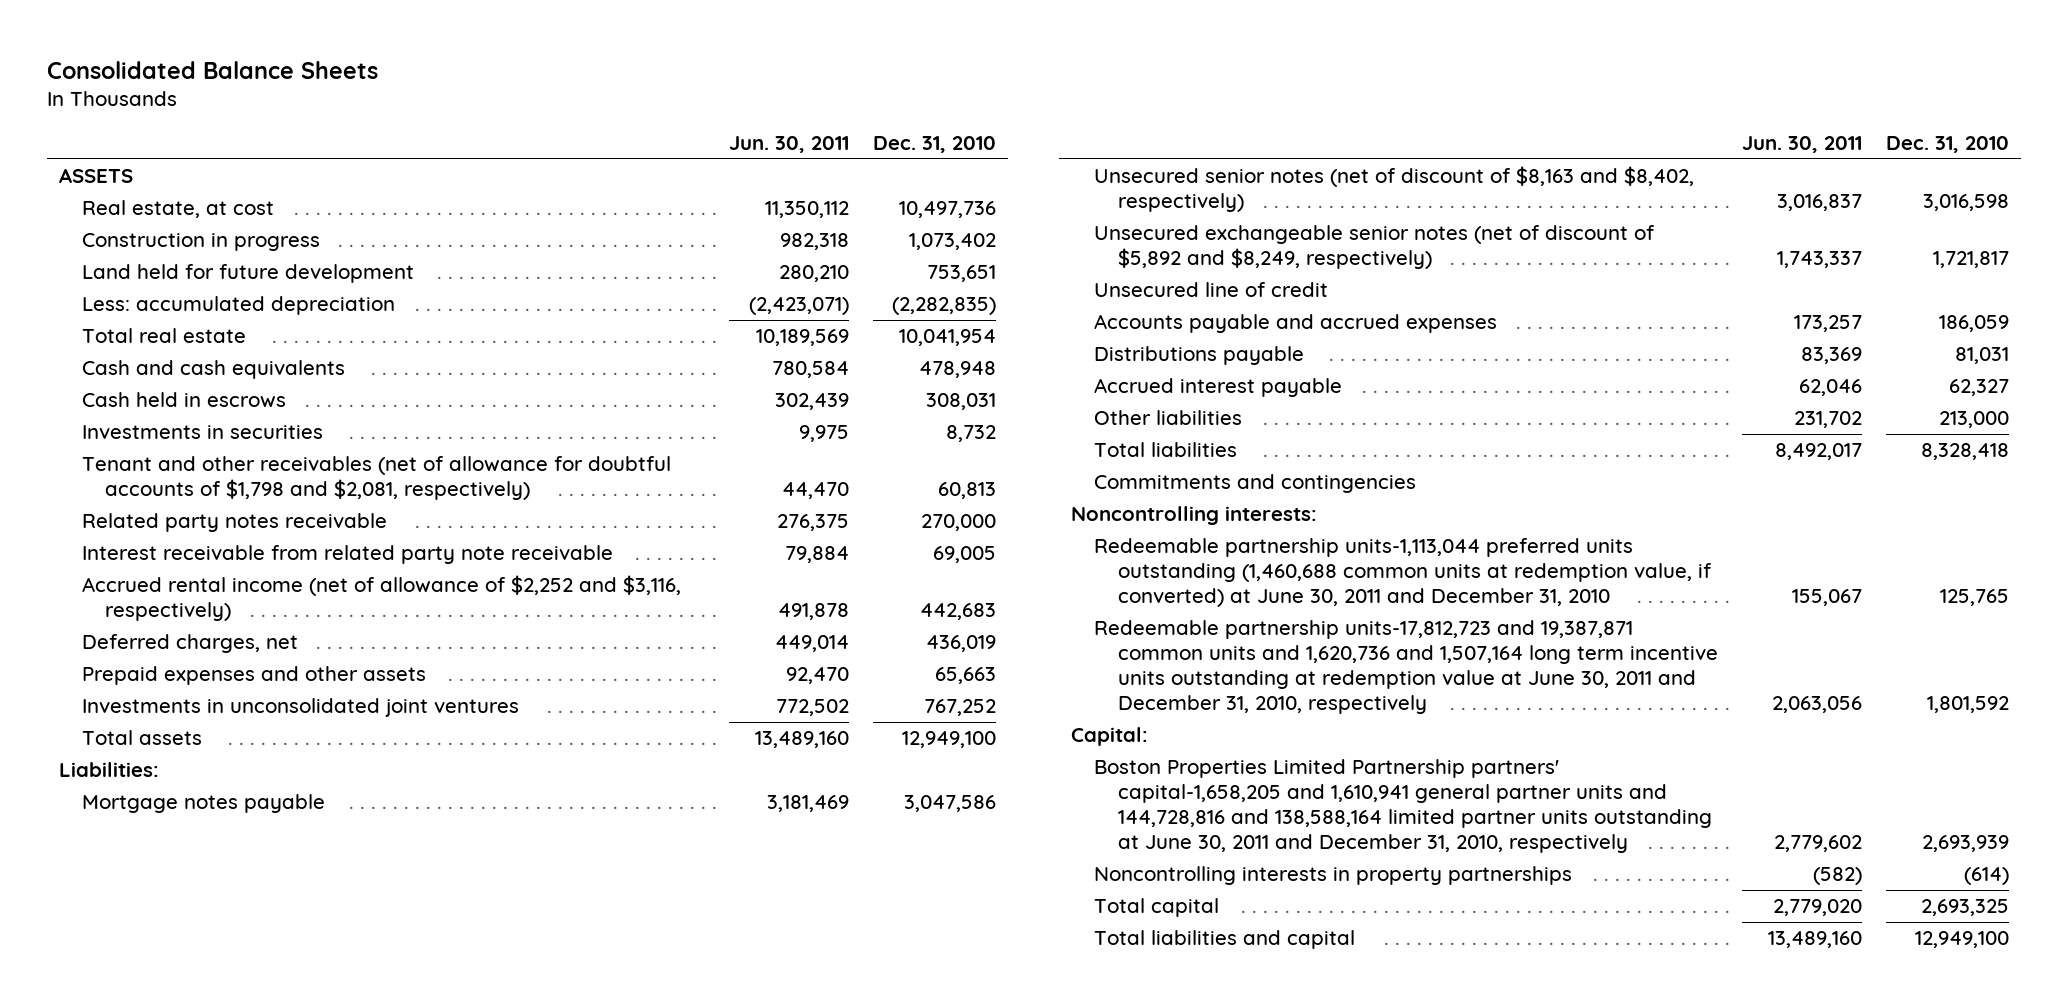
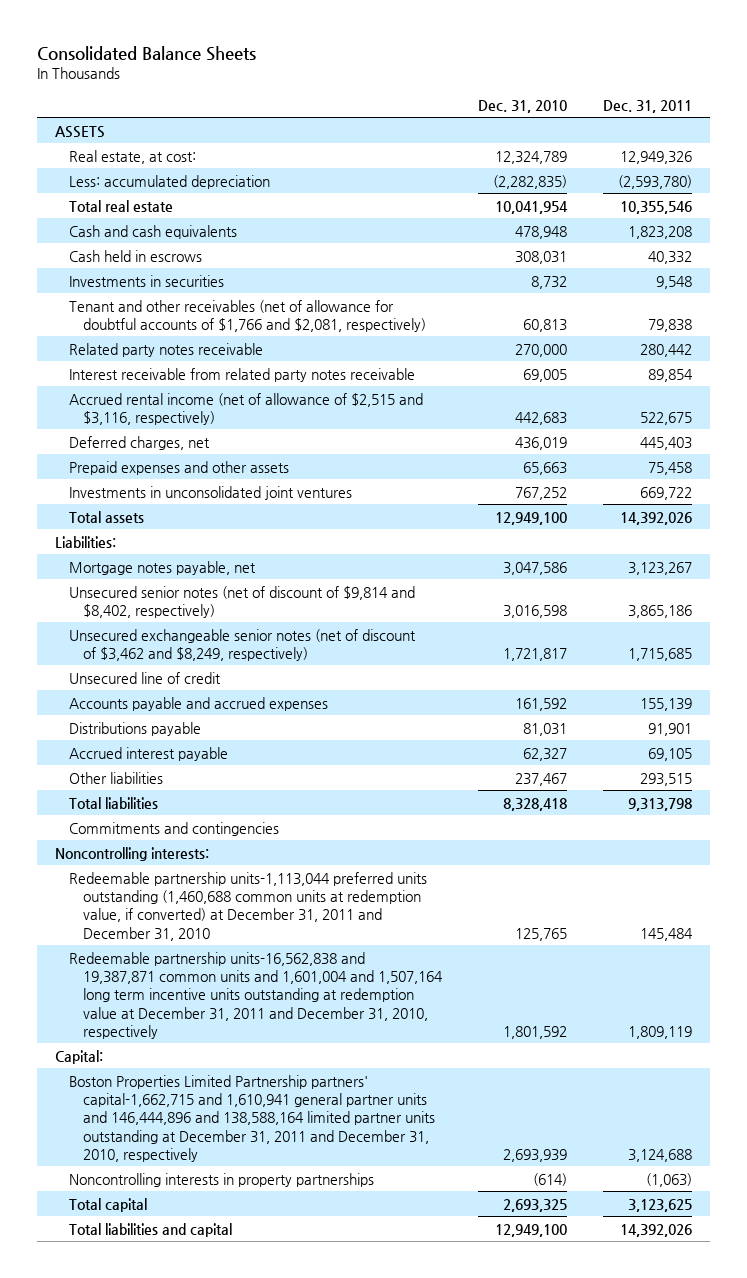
- | Jun. 30, 2011 | Dec. 31, 2010
+ | Dec. 31, 2010 | Dec. 31, 2011
- Real estate, at cost | 11,350,112 | 10,497,736
- Construction in progress | 982,318 | 1,073,402
- Land held for future development | 280,210 | 753,651
+ Real estate, at cost: | 12,324,789 | 12,949,326
- Tenant and other receivables (net of allowance for doubtful accounts of $1,798 and $2,081, respectively) | 44,470 | 60,813
+ Tenant and other receivables (net of allowance for doubtful accounts of $1,766 and $2,081, respectively) | 60,813 | 79,838
- Interest receivable from related party note receivable | 79,884 | 69,005
- Accrued rental income (net of allowance of $2,252 and $3,116, respectively) | 491,878 | 442,683
+ Interest receivable from related party notes receivable | 69,005 | 89,854
+ Accrued rental income (net of allowance of $2,515 and $3,116, respectively) | 442,683 | 522,675
- Mortgage notes payable | 3,181,469 | 3,047,586
- Unsecured senior notes (net of discount of $8,163 and $8,402, respectively) | 3,016,837 | 3,016,598
- Unsecured exchangeable senior notes (net of discount of $5,892 and $8,249, respectively) | 1,743,337 | 1,721,817
+ Mortgage notes payable, net | 3,047,586 | 3,123,267
+ Unsecured senior notes (net of discount of $9,814 and $8,402, respectively) | 3,016,598 | 3,865,186
+ Unsecured exchangeable senior notes (net of discount of $3,462 and $8,249, respectively) | 1,721,817 | 1,715,685
- Accounts payable and accrued expenses | 173,257 | 186,059
+ Accounts payable and accrued expenses | 161,592 | 155,139
- Other liabilities | 231,702 | 213,000
+ Other liabilities | 237,467 | 293,515
- Redeemable partnership units-1,113,044 preferred units outstanding (1,460,688 common units at redemption value, if converted) at June 30, 2011 and December 31, 2010 | 155,067 | 125,765
- Redeemable partnership units-17,812,723 and 19,387,871 common units and 1,620,736 and 1,507,164 long term incentive units outstanding at redemption value at June 30, 2011 and December 31, 2010, respectively | 2,063,056 | 1,801,592
+ Redeemable partnership units-1,113,044 preferred units outstanding (1,460,688 common units at redemption value, if converted) at December 31, 2011 and December 31, 2010 | 125,765 | 145,484
+ Redeemable partnership units-16,562,838 and 19,387,871 common units and 1,601,004 and 1,507,164 long term incentive units outstanding at redemption value at December 31, 2011 and December 31, 2010, respectively | 1,801,592 | 1,809,119
- Boston Properties Limited Partnership partners' capital-1,658,205 and 1,610,941 general partner units and 144,728,816 and 138,588,164 limited partner units outstanding at June 30, 2011 and December 31, 2010, respectively | 2,779,602 | 2,693,939
+ Boston Properties Limited Partnership partners' capital-1,662,715 and 1,610,941 general partner units and 146,444,896 and 138,588,164 limited partner units outstanding at December 31, 2011 and December 31, 2010, respectively | 2,693,939 | 3,124,688

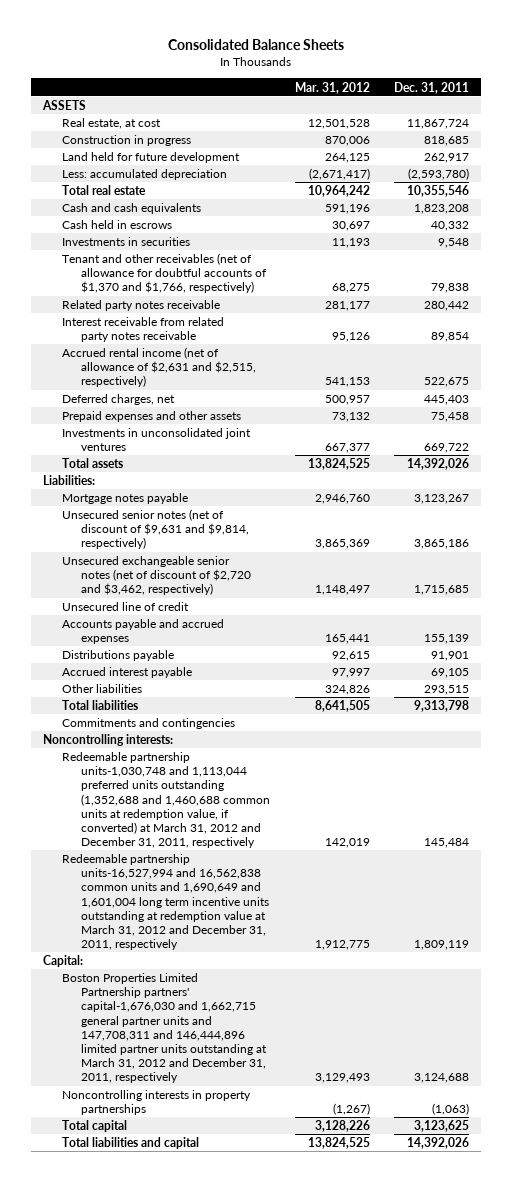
- | Dec. 31, 2010 | Dec. 31, 2011
+ | Mar. 31, 2012 | Dec. 31, 2011
- Real estate, at cost: | 12,324,789 | 12,949,326
+ Real estate, at cost | 12,501,528 | 11,867,724
+ Construction in progress | 870,006 | 818,685
+ Land held for future development | 264,125 | 262,917
- Tenant and other receivables (net of allowance for doubtful accounts of $1,766 and $2,081, respectively) | 60,813 | 79,838
+ Tenant and other receivables (net of allowance for doubtful accounts of $1,370 and $1,766, respectively) | 68,275 | 79,838
- Accrued rental income (net of allowance of $2,515 and $3,116, respectively) | 442,683 | 522,675
+ Accrued rental income (net of allowance of $2,631 and $2,515, respectively) | 541,153 | 522,675
- Mortgage notes payable, net | 3,047,586 | 3,123,267
- Unsecured senior notes (net of discount of $9,814 and $8,402, respectively) | 3,016,598 | 3,865,186
- Unsecured exchangeable senior notes (net of discount of $3,462 and $8,249, respectively) | 1,721,817 | 1,715,685
+ Mortgage notes payable | 2,946,760 | 3,123,267
+ Unsecured senior notes (net of discount of $9,631 and $9,814, respectively) | 3,865,369 | 3,865,186
+ Unsecured exchangeable senior notes (net of discount of $2,720 and $3,462, respectively) | 1,148,497 | 1,715,685
- Redeemable partnership units-1,113,044 preferred units outstanding (1,460,688 common units at redemption value, if converted) at December 31, 2011 and December 31, 2010 | 125,765 | 145,484
- Redeemable partnership units-16,562,838 and 19,387,871 common units and 1,601,004 and 1,507,164 long term incentive units outstanding at redemption value at December 31, 2011 and December 31, 2010, respectively | 1,801,592 | 1,809,119
+ Redeemable partnership units-1,030,748 and 1,113,044 preferred units outstanding (1,352,688 and 1,460,688 common units at redemption value, if converted) at March 31, 2012 and December 31, 2011, respectively | 142,019 | 145,484
+ Redeemable partnership units-16,527,994 and 16,562,838 common units and 1,690,649 and 1,601,004 long term incentive units outstanding at redemption value at March 31, 2012 and December 31, 2011, respectively | 1,912,775 | 1,809,119
- Boston Properties Limited Partnership partners' capital-1,662,715 and 1,610,941 general partner units and 146,444,896 and 138,588,164 limited partner units outstanding at December 31, 2011 and December 31, 2010, respectively | 2,693,939 | 3,124,688
+ Boston Properties Limited Partnership partners' capital-1,676,030 and 1,662,715 general partner units and 147,708,311 and 146,444,896 limited partner units outstanding at March 31, 2012 and December 31, 2011, respectively | 3,129,493 | 3,124,688

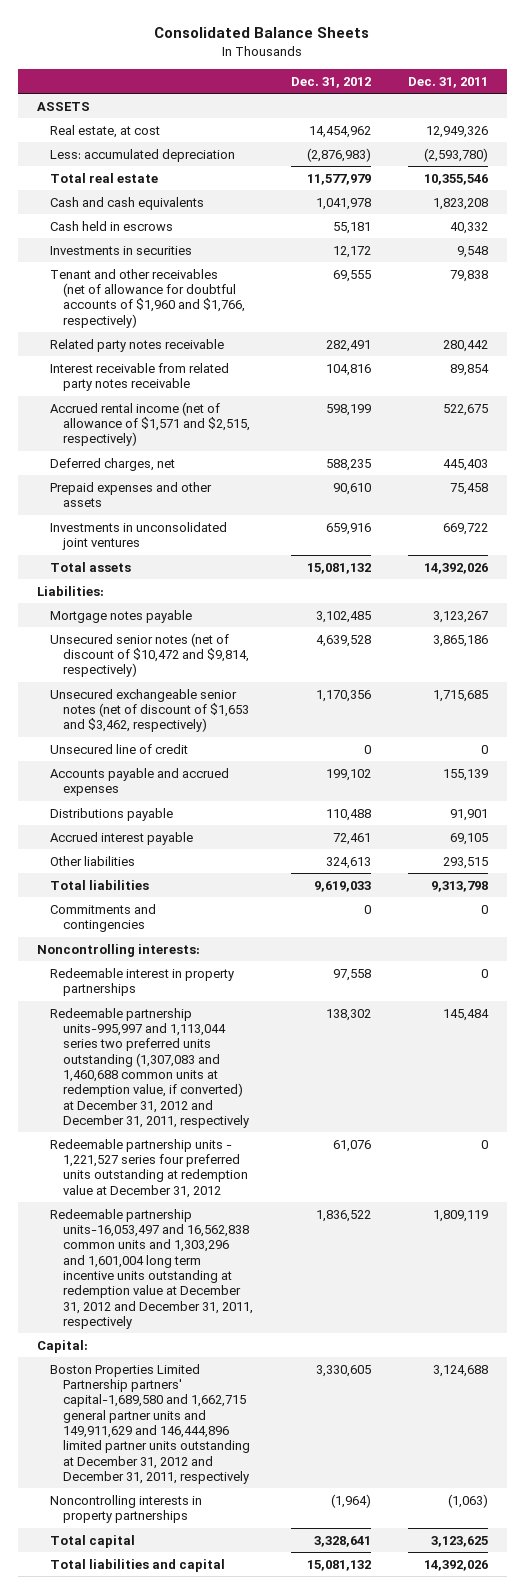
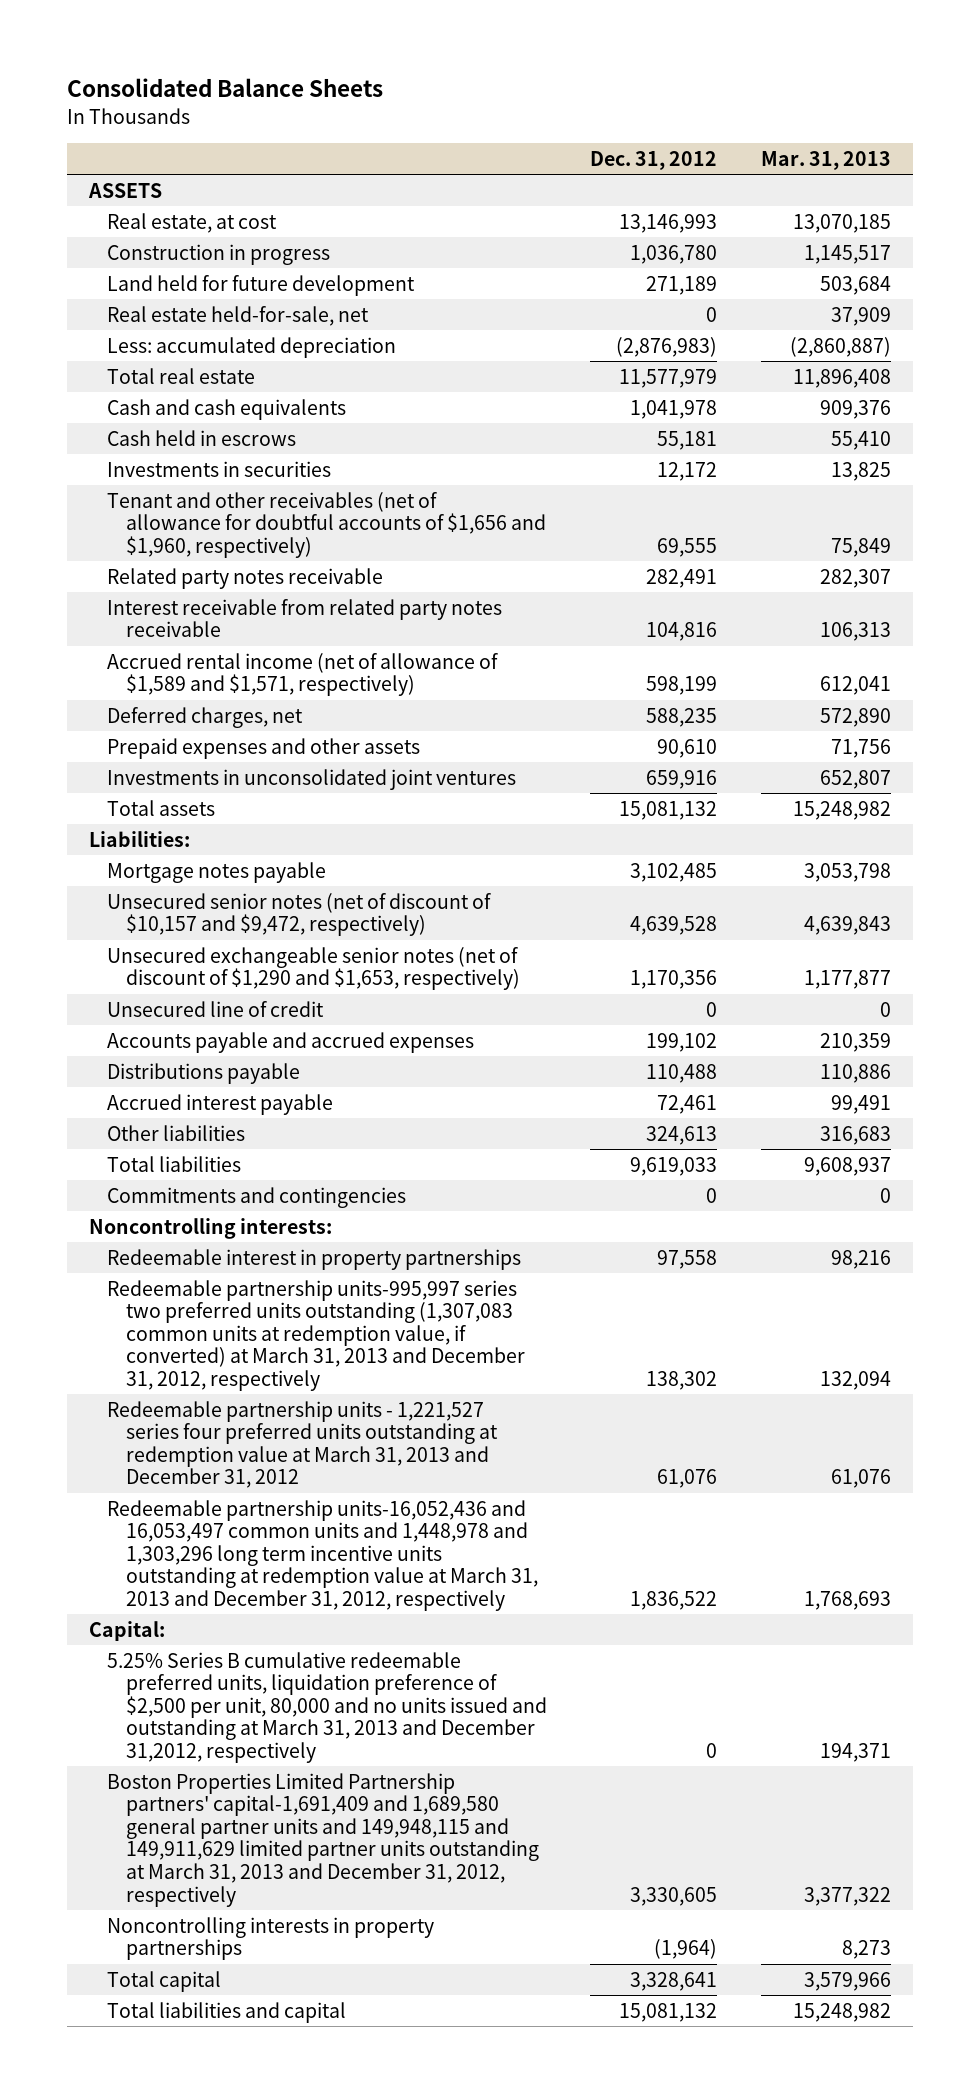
- | Dec. 31, 2012 | Dec. 31, 2011
+ | Dec. 31, 2012 | Mar. 31, 2013
- Real estate, at cost | 14,454,962 | 12,949,326
+ Real estate, at cost | 13,146,993 | 13,070,185
+ Construction in progress | 1,036,780 | 1,145,517
+ Land held for future development | 271,189 | 503,684
+ Real estate held-for-sale, net | 0 | 37,909
- Tenant and other receivables (net of allowance for doubtful accounts of $1,960 and $1,766, respectively) | 69,555 | 79,838
+ Tenant and other receivables (net of allowance for doubtful accounts of $1,656 and $1,960, respectively) | 69,555 | 75,849
- Accrued rental income (net of allowance of $1,571 and $2,515, respectively) | 598,199 | 522,675
+ Accrued rental income (net of allowance of $1,589 and $1,571, respectively) | 598,199 | 612,041
- Unsecured senior notes (net of discount of $10,472 and $9,814, respectively) | 4,639,528 | 3,865,186
- Unsecured exchangeable senior notes (net of discount of $1,653 and $3,462, respectively) | 1,170,356 | 1,715,685
+ Unsecured senior notes (net of discount of $10,157 and $9,472, respectively) | 4,639,528 | 4,639,843
+ Unsecured exchangeable senior notes (net of discount of $1,290 and $1,653, respectively) | 1,170,356 | 1,177,877
- Redeemable partnership units-995,997 and 1,113,044 series two preferred units outstanding (1,307,083 and 1,460,688 common units at redemption value, if converted) at December 31, 2012 and December 31, 2011, respectively | 138,302 | 145,484
- Redeemable partnership units - 1,221,527 series four preferred units outstanding at redemption value at December 31, 2012 | 61,076 | 0
- Redeemable partnership units-16,053,497 and 16,562,838 common units and 1,303,296 and 1,601,004 long term incentive units outstanding at redemption value at December 31, 2012 and December 31, 2011, respectively | 1,836,522 | 1,809,119
+ Redeemable partnership units-995,997 series two preferred units outstanding (1,307,083 common units at redemption value, if converted) at March 31, 2013 and December 31, 2012, respectively | 138,302 | 132,094
+ Redeemable partnership units - 1,221,527 series four preferred units outstanding at redemption value at March 31, 2013 and December 31, 2012 | 61,076 | 61,076
+ Redeemable partnership units-16,052,436 and 16,053,497 common units and 1,448,978 and 1,303,296 long term incentive units outstanding at redemption value at March 31, 2013 and December 31, 2012, respectively | 1,836,522 | 1,768,693
- Boston Properties Limited Partnership partners' capital-1,689,580 and 1,662,715 general partner units and 149,911,629 and 146,444,896 limited partner units outstanding at December 31, 2012 and December 31, 2011, respectively | 3,330,605 | 3,124,688
+ 5.25% Series B cumulative redeemable preferred units, liquidation preference of $2,500 per unit, 80,000 and no units issued and outstanding at March 31, 2013 and December 31,2012, respectively | 0 | 194,371
+ Boston Properties Limited Partnership partners' capital-1,691,409 and 1,689,580 general partner units and 149,948,115 and 149,911,629 limited partner units outstanding at March 31, 2013 and December 31, 2012, respectively | 3,330,605 | 3,377,322

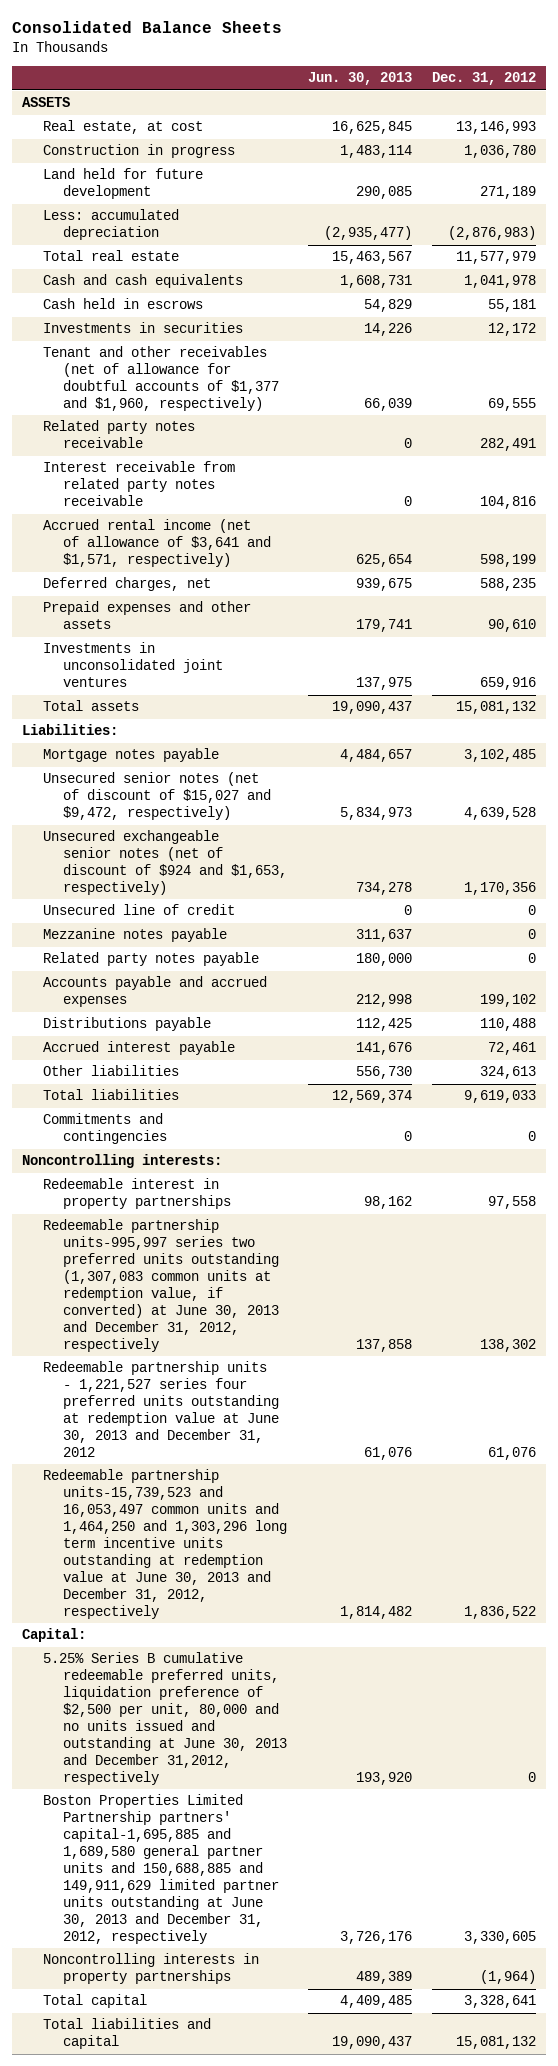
- | Dec. 31, 2012 | Mar. 31, 2013
+ | Jun. 30, 2013 | Dec. 31, 2012
- Real estate held-for-sale, net | 0 | 37,909
- Tenant and other receivables (net of allowance for doubtful accounts of $1,656 and $1,960, respectively) | 69,555 | 75,849
+ Tenant and other receivables (net of allowance for doubtful accounts of $1,377 and $1,960, respectively) | 66,039 | 69,555
- Accrued rental income (net of allowance of $1,589 and $1,571, respectively) | 598,199 | 612,041
+ Accrued rental income (net of allowance of $3,641 and $1,571, respectively) | 625,654 | 598,199
- Unsecured senior notes (net of discount of $10,157 and $9,472, respectively) | 4,639,528 | 4,639,843
- Unsecured exchangeable senior notes (net of discount of $1,290 and $1,653, respectively) | 1,170,356 | 1,177,877
+ Unsecured senior notes (net of discount of $15,027 and $9,472, respectively) | 5,834,973 | 4,639,528
+ Unsecured exchangeable senior notes (net of discount of $924 and $1,653, respectively) | 734,278 | 1,170,356
+ Mezzanine notes payable | 311,637 | 0
+ Related party notes payable | 180,000 | 0
- Redeemable partnership units-995,997 series two preferred units outstanding (1,307,083 common units at redemption value, if converted) at March 31, 2013 and December 31, 2012, respectively | 138,302 | 132,094
- Redeemable partnership units - 1,221,527 series four preferred units outstanding at redemption value at March 31, 2013 and December 31, 2012 | 61,076 | 61,076
- Redeemable partnership units-16,052,436 and 16,053,497 common units and 1,448,978 and 1,303,296 long term incentive units outstanding at redemption value at March 31, 2013 and December 31, 2012, respectively | 1,836,522 | 1,768,693
+ Redeemable partnership units-995,997 series two preferred units outstanding (1,307,083 common units at redemption value, if converted) at June 30, 2013 and December 31, 2012, respectively | 137,858 | 138,302
+ Redeemable partnership units - 1,221,527 series four preferred units outstanding at redemption value at June 30, 2013 and December 31, 2012 | 61,076 | 61,076
+ Redeemable partnership units-15,739,523 and 16,053,497 common units and 1,464,250 and 1,303,296 long term incentive units outstanding at redemption value at June 30, 2013 and December 31, 2012, respectively | 1,814,482 | 1,836,522
- 5.25% Series B cumulative redeemable preferred units, liquidation preference of $2,500 per unit, 80,000 and no units issued and outstanding at March 31, 2013 and December 31,2012, respectively | 0 | 194,371
- Boston Properties Limited Partnership partners' capital-1,691,409 and 1,689,580 general partner units and 149,948,115 and 149,911,629 limited partner units outstanding at March 31, 2013 and December 31, 2012, respectively | 3,330,605 | 3,377,322
+ 5.25% Series B cumulative redeemable preferred units, liquidation preference of $2,500 per unit, 80,000 and no units issued and outstanding at June 30, 2013 and December 31,2012, respectively | 193,920 | 0
+ Boston Properties Limited Partnership partners' capital-1,695,885 and 1,689,580 general partner units and 150,688,885 and 149,911,629 limited partner units outstanding at June 30, 2013 and December 31, 2012, respectively | 3,726,176 | 3,330,605

